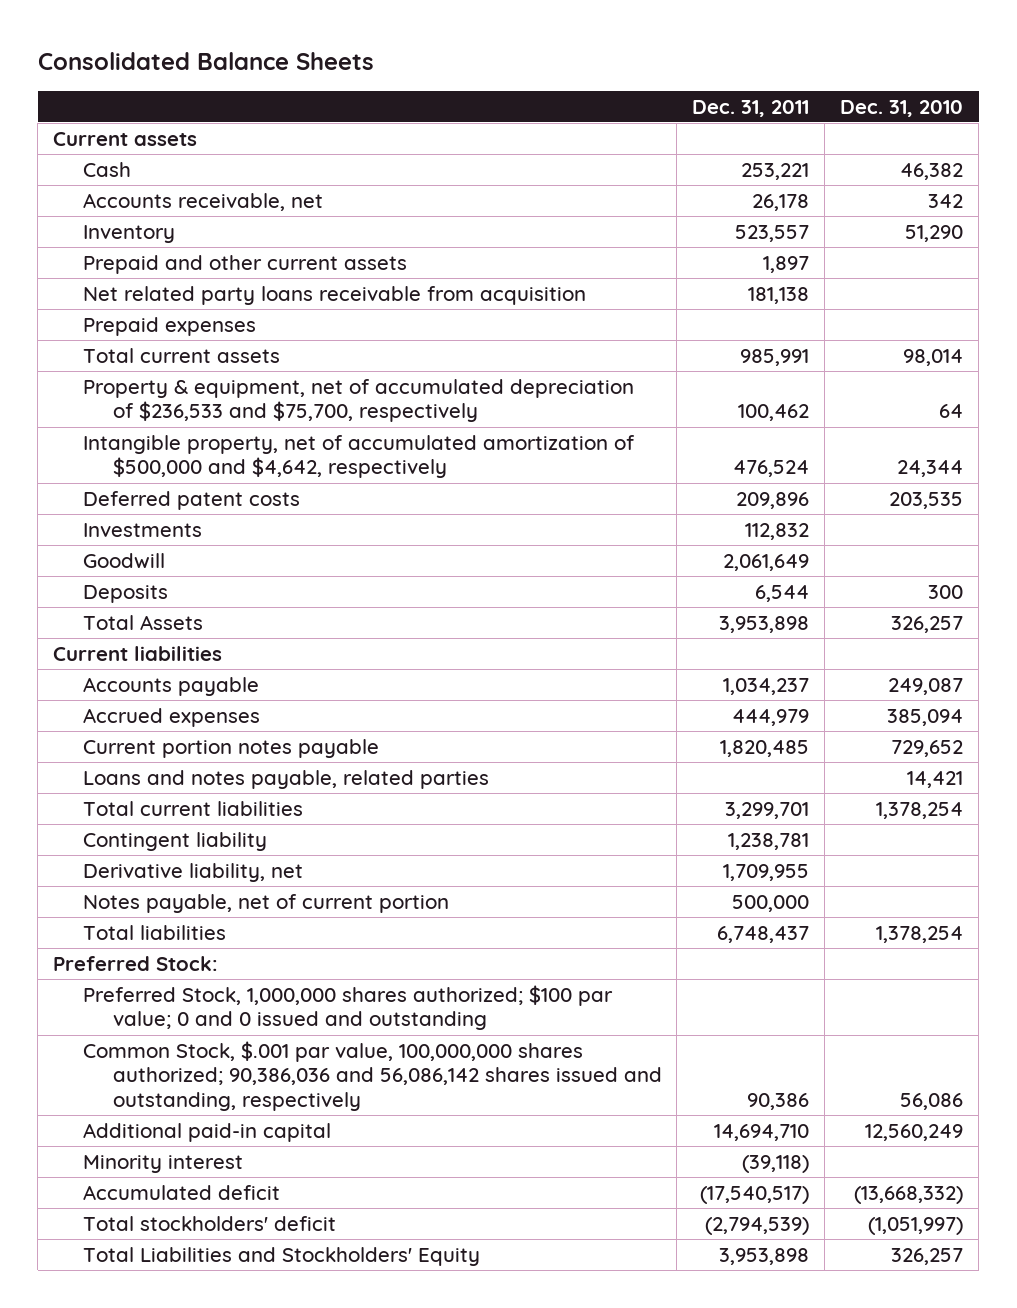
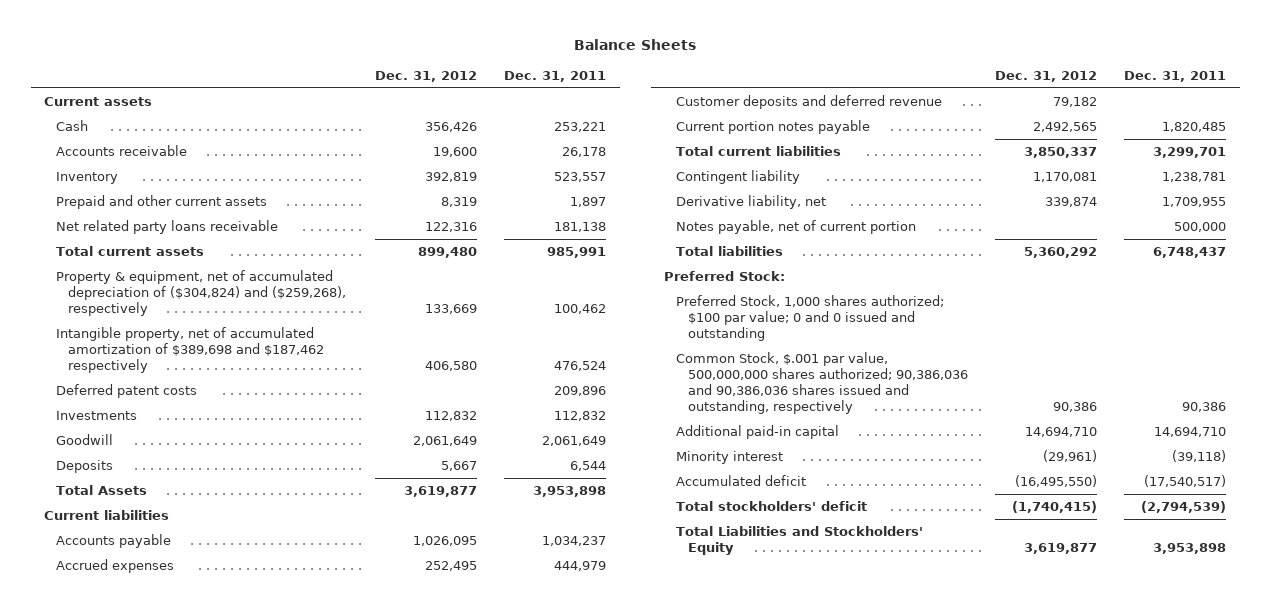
- Consolidated Balance Sheets
+ Balance Sheets
- | Dec. 31, 2011 | Dec. 31, 2010
+ | Dec. 31, 2012 | Dec. 31, 2011
- Accounts receivable, net | 26,178 | 342
+ Accounts receivable | 19,600 | 26,178
- Net related party loans receivable from acquisition | 181,138 |
- Prepaid expenses
+ Net related party loans receivable | 122,316 | 181,138
- Property & equipment, net of accumulated depreciation of $236,533 and $75,700, respectively | 100,462 | 64
- Intangible property, net of accumulated amortization of $500,000 and $4,642, respectively | 476,524 | 24,344
+ Property & equipment, net of accumulated depreciation of ($304,824) and ($259,268), respectively | 133,669 | 100,462
+ Intangible property, net of accumulated amortization of $389,698 and $187,462 respectively | 406,580 | 476,524
+ Customer deposits and deferred revenue | 79,182 |
- Loans and notes payable, related parties | | 14,421
- Preferred Stock, 1,000,000 shares authorized; $100 par value; 0 and 0 issued and outstanding
- Common Stock, $.001 par value, 100,000,000 shares authorized; 90,386,036 and 56,086,142 shares issued and outstanding, respectively | 90,386 | 56,086
+ Preferred Stock, 1,000 shares authorized; $100 par value; 0 and 0 issued and outstanding
+ Common Stock, $.001 par value, 500,000,000 shares authorized; 90,386,036 and 90,386,036 shares issued and outstanding, respectively | 90,386 | 90,386

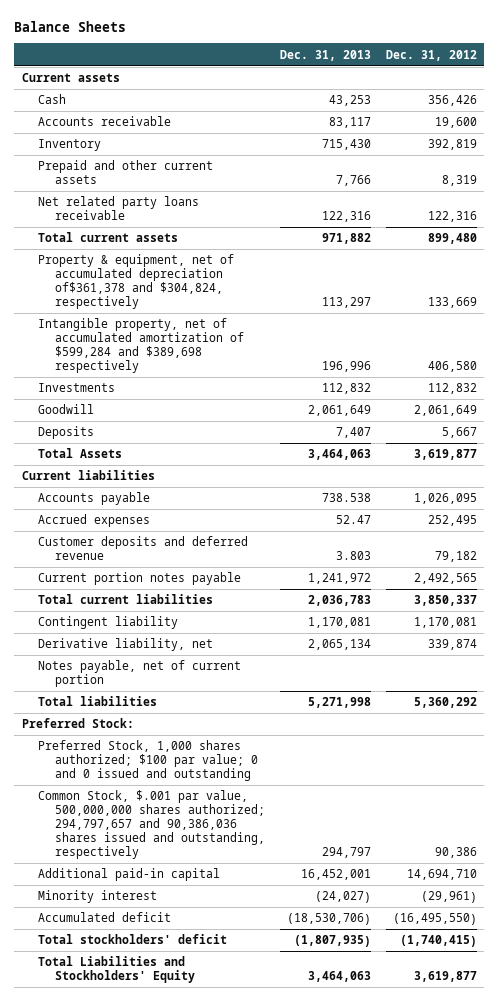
- | Dec. 31, 2012 | Dec. 31, 2011
+ | Dec. 31, 2013 | Dec. 31, 2012
- Property & equipment, net of accumulated depreciation of ($304,824) and ($259,268), respectively | 133,669 | 100,462
- Intangible property, net of accumulated amortization of $389,698 and $187,462 respectively | 406,580 | 476,524
- Deferred patent costs | | 209,896
+ Property & equipment, net of accumulated depreciation of$361,378 and $304,824, respectively | 113,297 | 133,669
+ Intangible property, net of accumulated amortization of $599,284 and $389,698 respectively | 196,996 | 406,580
- Common Stock, $.001 par value, 500,000,000 shares authorized; 90,386,036 and 90,386,036 shares issued and outstanding, respectively | 90,386 | 90,386
+ Common Stock, $.001 par value, 500,000,000 shares authorized; 294,797,657 and 90,386,036 shares issued and outstanding, respectively | 294,797 | 90,386

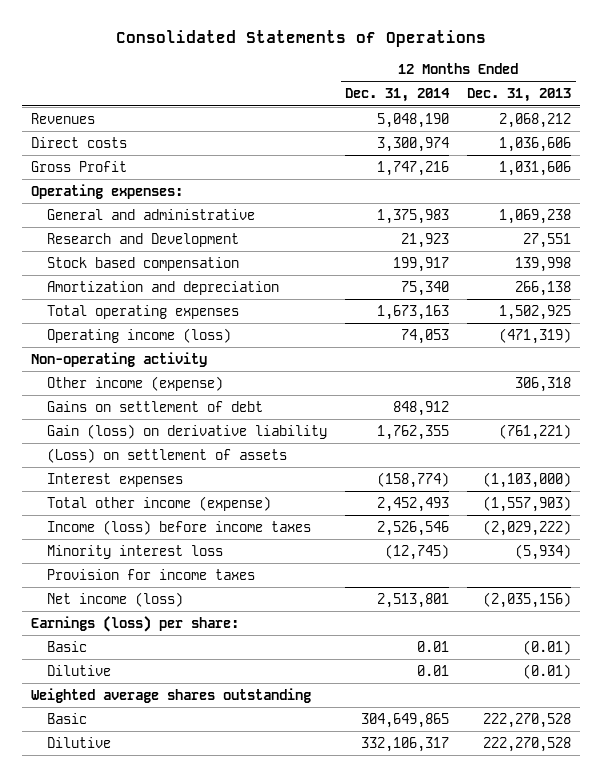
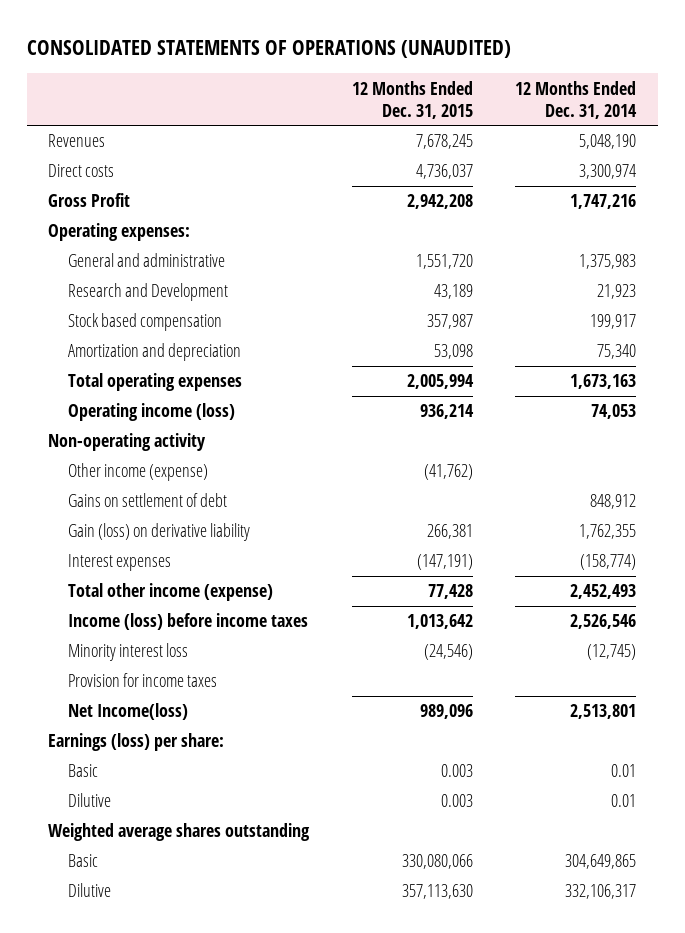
- Consolidated Statements of Operations
+ CONSOLIDATED STATEMENTS OF OPERATIONS (UNAUDITED)
- | 12 Months Ended Dec. 31, 2014 | 12 Months Ended Dec. 31, 2013
+ | 12 Months Ended Dec. 31, 2015 | 12 Months Ended Dec. 31, 2014
- (Loss) on settlement of assets
- Net income (loss) | 2,513,801 | (2,035,156)
+ Net Income(loss) | 989,096 | 2,513,801

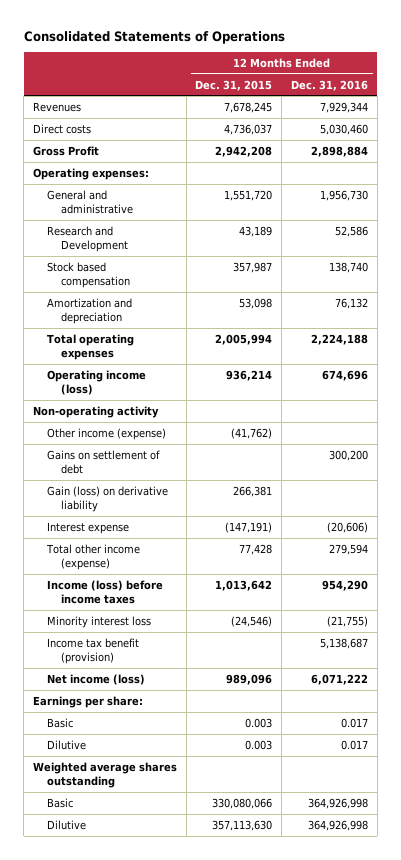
- CONSOLIDATED STATEMENTS OF OPERATIONS (UNAUDITED)
+ Consolidated Statements of Operations
- | 12 Months Ended Dec. 31, 2015 | 12 Months Ended Dec. 31, 2014
+ | 12 Months Ended Dec. 31, 2015 | 12 Months Ended Dec. 31, 2016
- Interest expenses | (147,191) | (158,774)
+ Interest expense | (147,191) | (20,606)
- Provision for income taxes
- Net Income(loss) | 989,096 | 2,513,801
- Earnings (loss) per share:
+ Income tax benefit (provision) | | 5,138,687
+ Net income (loss) | 989,096 | 6,071,222
+ Earnings per share:

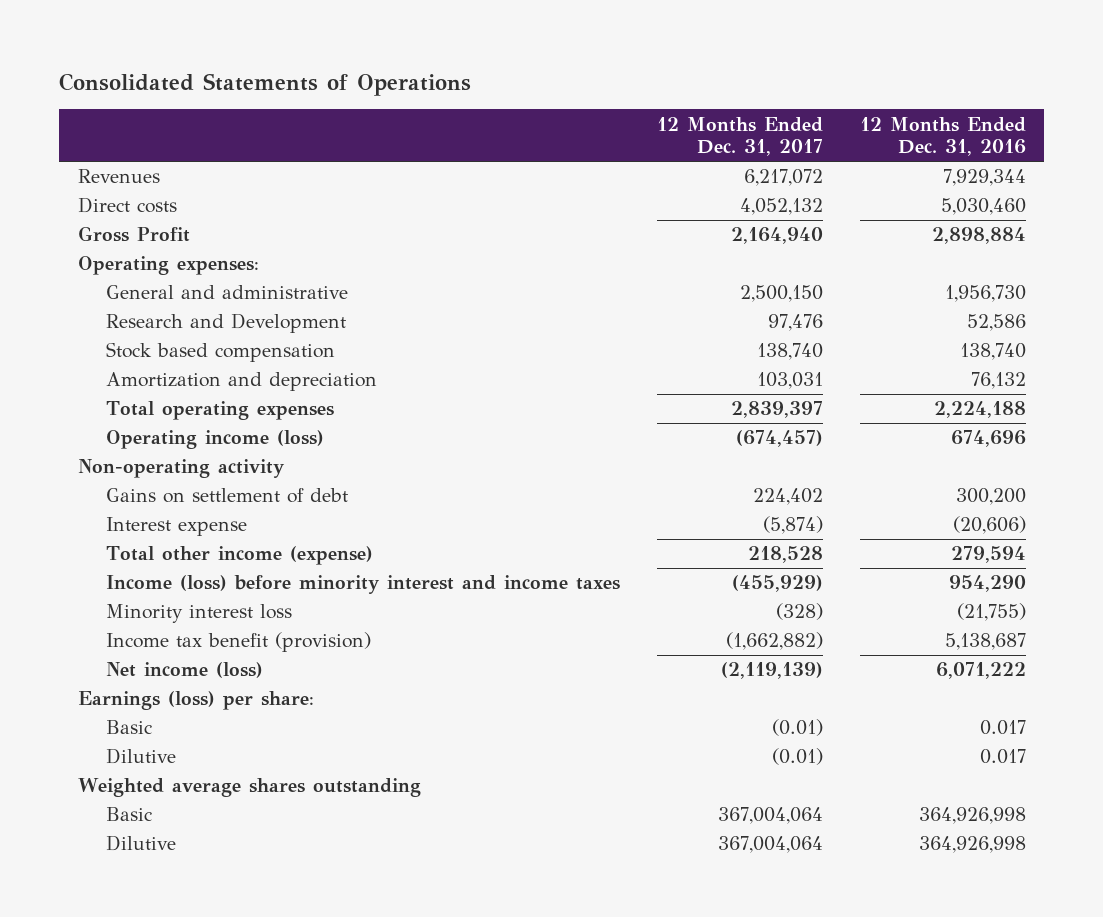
- | 12 Months Ended Dec. 31, 2015 | 12 Months Ended Dec. 31, 2016
+ | 12 Months Ended Dec. 31, 2017 | 12 Months Ended Dec. 31, 2016
- Other income (expense) | (41,762) |
- Gain (loss) on derivative liability | 266,381 |
- Income (loss) before income taxes | 1,013,642 | 954,290
+ Income (loss) before minority interest and income taxes | (455,929) | 954,290
- Earnings per share:
+ Earnings (loss) per share:

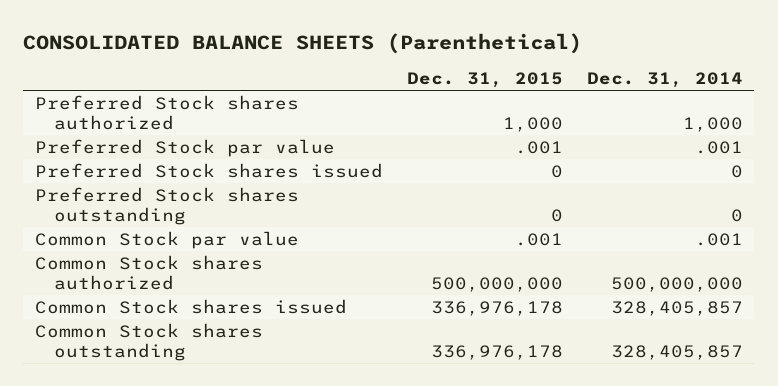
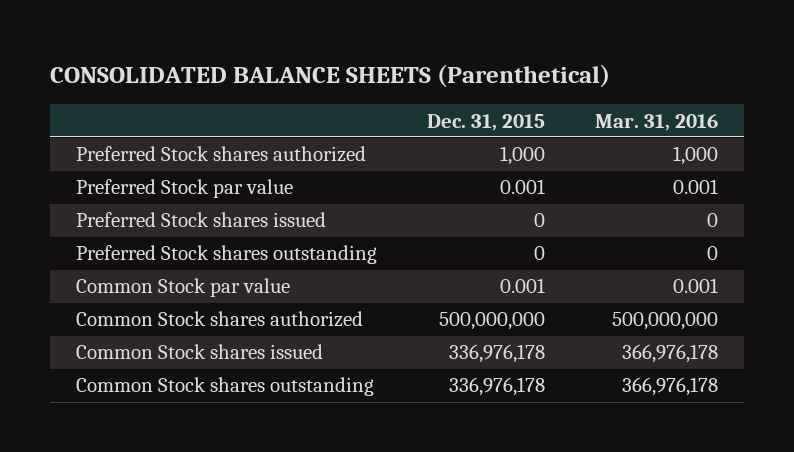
- | Dec. 31, 2015 | Dec. 31, 2014
+ | Dec. 31, 2015 | Mar. 31, 2016
- Preferred Stock par value | .001 | .001
+ Preferred Stock par value | 0.001 | 0.001
- Common Stock par value | .001 | .001
+ Common Stock par value | 0.001 | 0.001

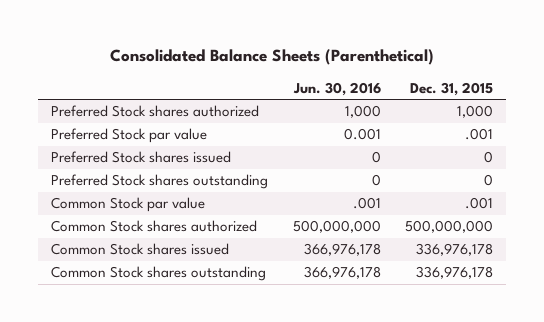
- CONSOLIDATED BALANCE SHEETS (Parenthetical)
+ Consolidated Balance Sheets (Parenthetical)
- | Dec. 31, 2015 | Mar. 31, 2016
+ | Jun. 30, 2016 | Dec. 31, 2015
- Preferred Stock par value | 0.001 | 0.001
+ Preferred Stock par value | 0.001 | .001
- Common Stock par value | 0.001 | 0.001
+ Common Stock par value | .001 | .001

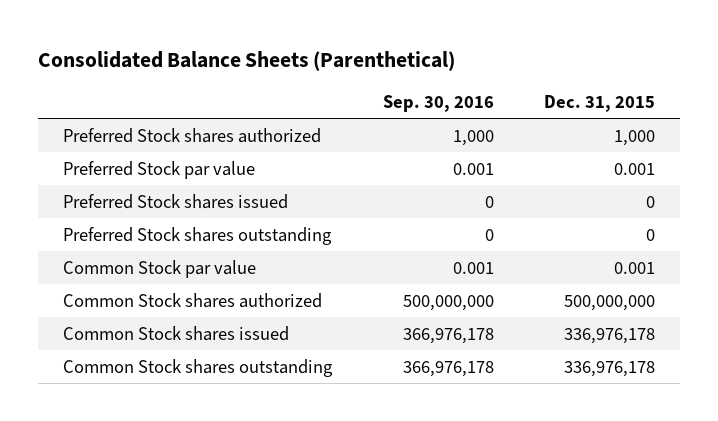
- | Jun. 30, 2016 | Dec. 31, 2015
+ | Sep. 30, 2016 | Dec. 31, 2015
- Preferred Stock par value | 0.001 | .001
+ Preferred Stock par value | 0.001 | 0.001
- Common Stock par value | .001 | .001
+ Common Stock par value | 0.001 | 0.001

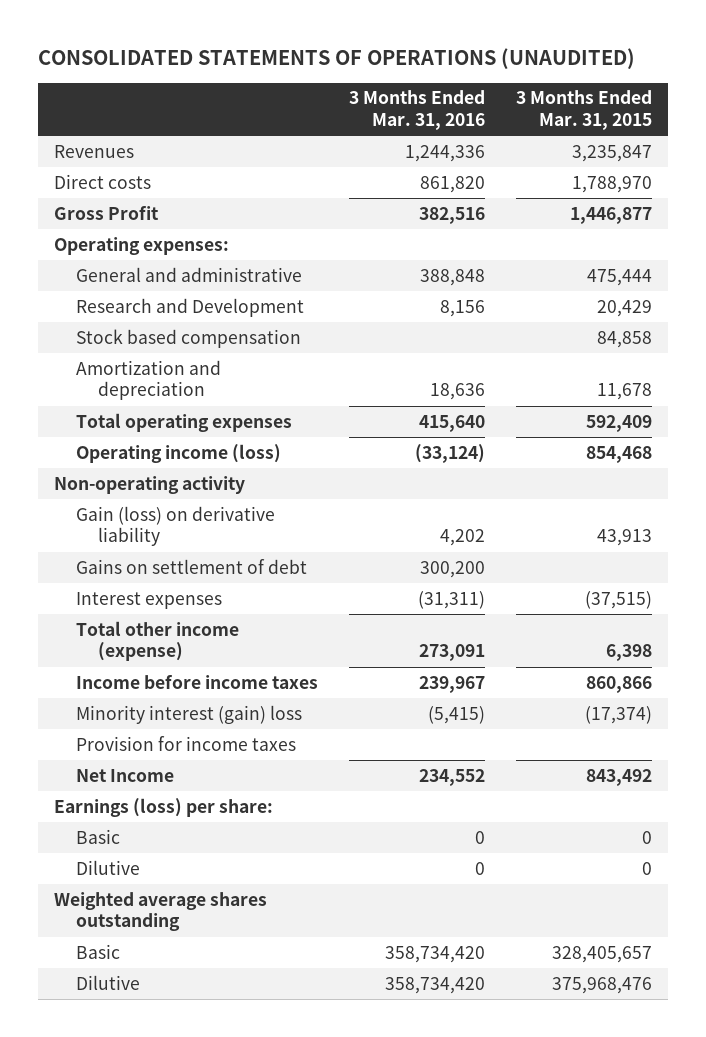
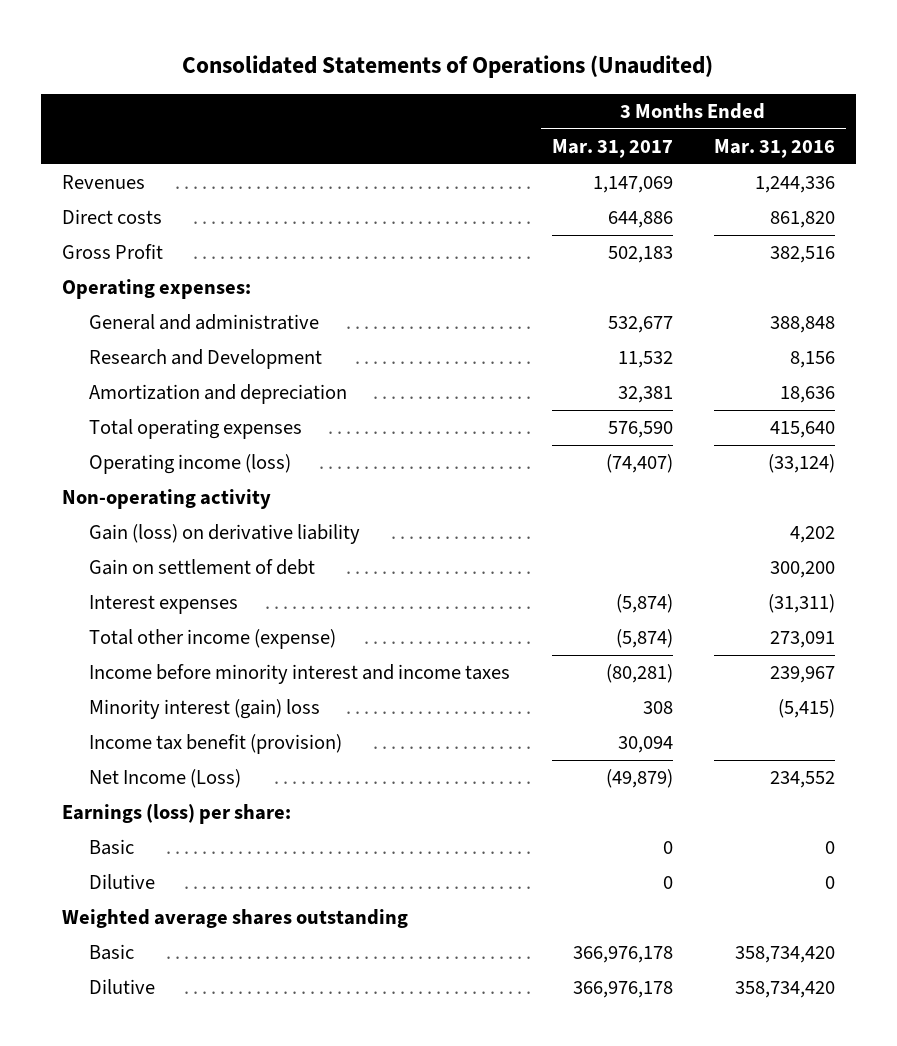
- CONSOLIDATED STATEMENTS OF OPERATIONS (UNAUDITED)
+ Consolidated Statements of Operations (Unaudited)
- | 3 Months Ended Mar. 31, 2016 | 3 Months Ended Mar. 31, 2015
+ | 3 Months Ended Mar. 31, 2017 | 3 Months Ended Mar. 31, 2016
- Stock based compensation | | 84,858
- Gains on settlement of debt | 300,200 |
+ Gain on settlement of debt | | 300,200
- Income before income taxes | 239,967 | 860,866
+ Income before minority interest and income taxes | (80,281) | 239,967
- Provision for income taxes
- Net Income | 234,552 | 843,492
+ Income tax benefit (provision) | 30,094 |
+ Net Income (Loss) | (49,879) | 234,552

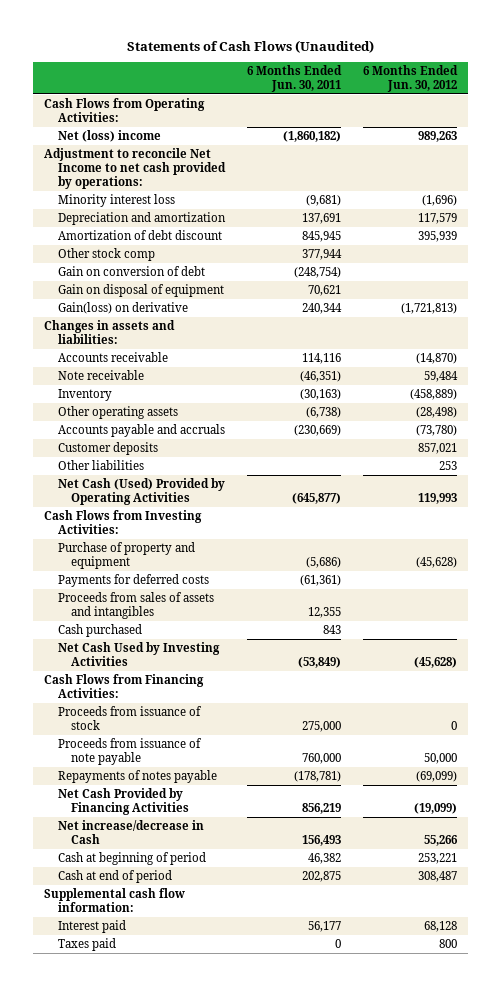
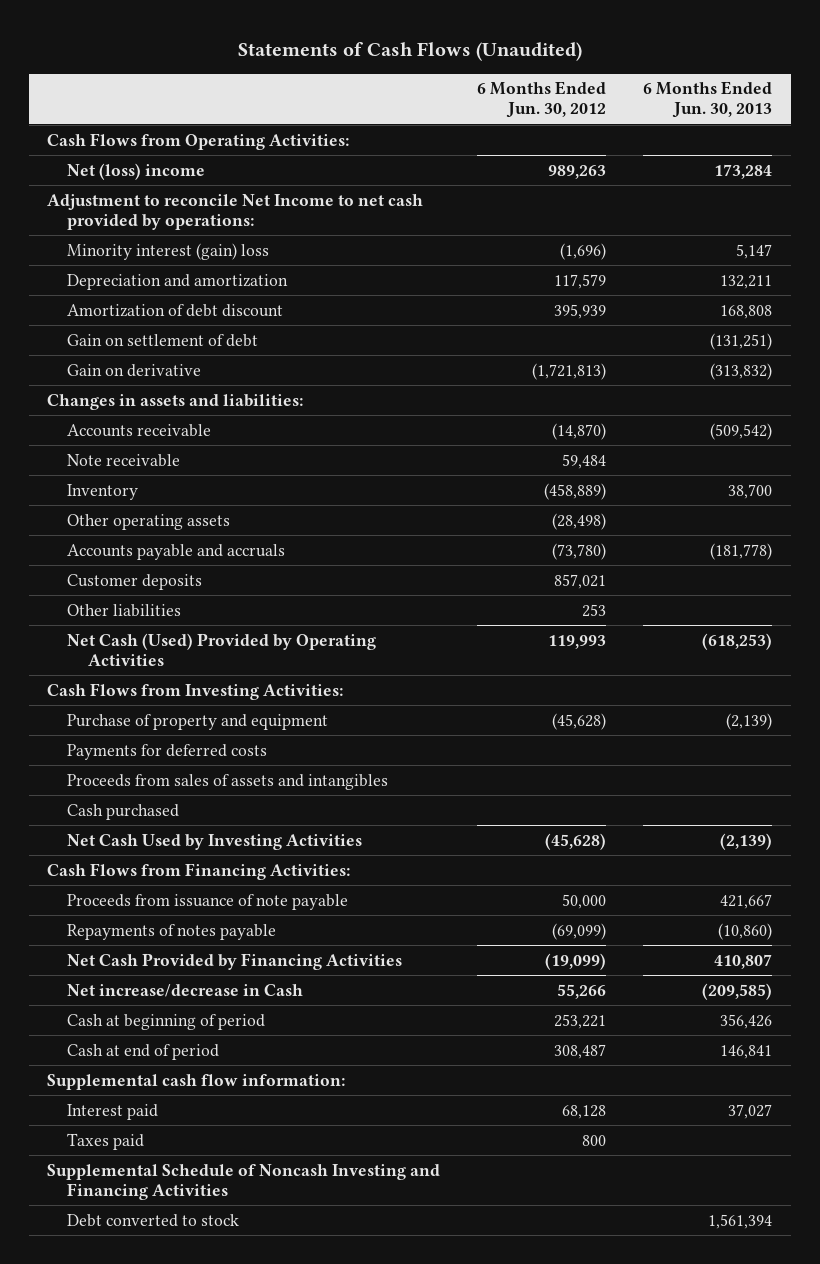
- | 6 Months Ended Jun. 30, 2011 | 6 Months Ended Jun. 30, 2012
+ | 6 Months Ended Jun. 30, 2012 | 6 Months Ended Jun. 30, 2013
- Minority interest loss | (9,681) | (1,696)
+ Minority interest (gain) loss | (1,696) | 5,147
- Other stock comp | 377,944 |
- Gain on conversion of debt | (248,754) |
- Gain on disposal of equipment | 70,621 |
- Gain(loss) on derivative | 240,344 | (1,721,813)
+ Gain on settlement of debt | | (131,251)
+ Gain on derivative | (1,721,813) | (313,832)
- Proceeds from issuance of stock | 275,000 | 0
+ Supplemental Schedule of Noncash Investing and Financing Activities
+ Debt converted to stock | | 1,561,394

